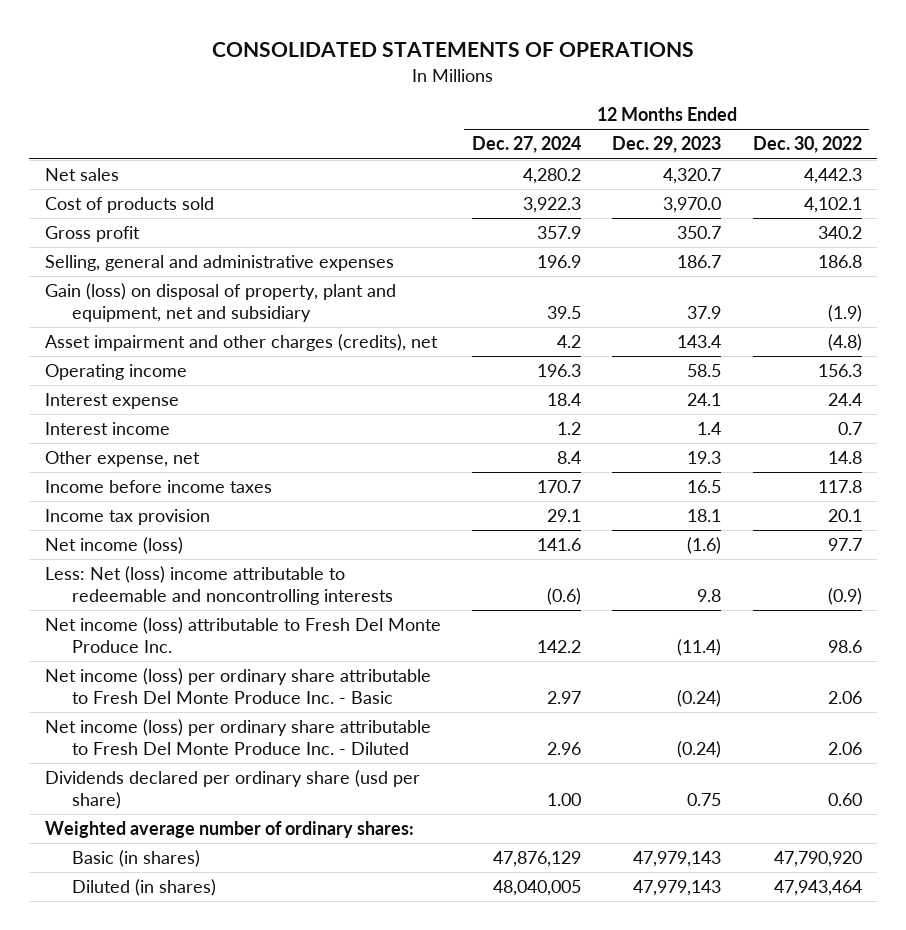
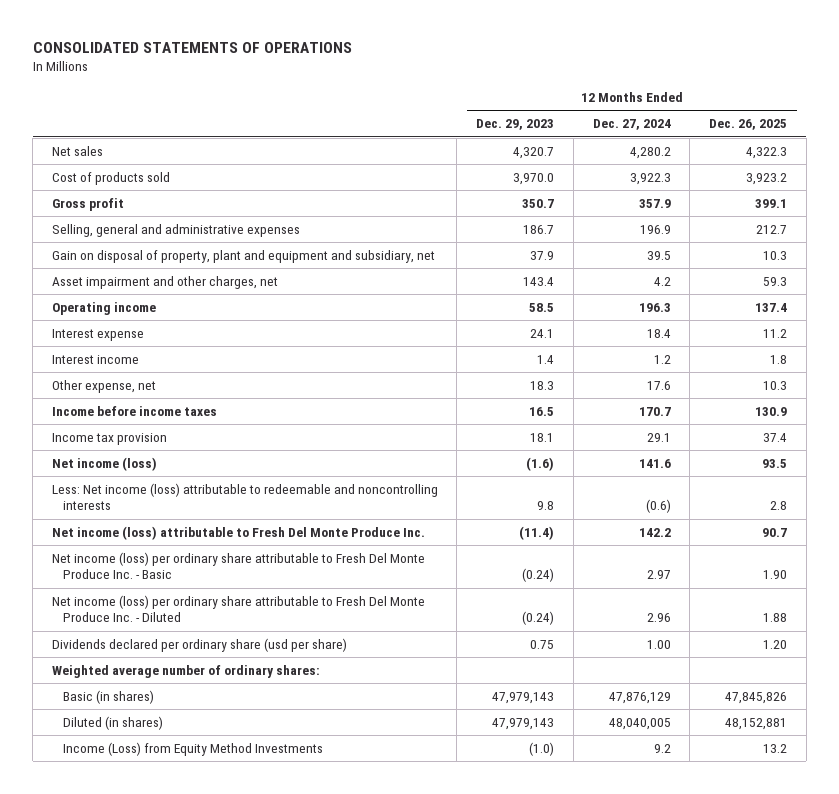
- | 12 Months Ended Dec. 27, 2024 | 12 Months Ended Dec. 29, 2023 | 12 Months Ended Dec. 30, 2022
+ | 12 Months Ended Dec. 29, 2023 | 12 Months Ended Dec. 27, 2024 | 12 Months Ended Dec. 26, 2025
- Gain (loss) on disposal of property, plant and equipment, net and subsidiary | 39.5 | 37.9 | (1.9)
- Asset impairment and other charges (credits), net | 4.2 | 143.4 | (4.8)
+ Gain on disposal of property, plant and equipment and subsidiary, net | 37.9 | 39.5 | 10.3
+ Asset impairment and other charges, net | 143.4 | 4.2 | 59.3
- Other expense, net | 8.4 | 19.3 | 14.8
+ Other expense, net | 18.3 | 17.6 | 10.3
- Less: Net (loss) income attributable to redeemable and noncontrolling interests | (0.6) | 9.8 | (0.9)
+ Less: Net income (loss) attributable to redeemable and noncontrolling interests | 9.8 | (0.6) | 2.8
+ Income (Loss) from Equity Method Investments | (1.0) | 9.2 | 13.2

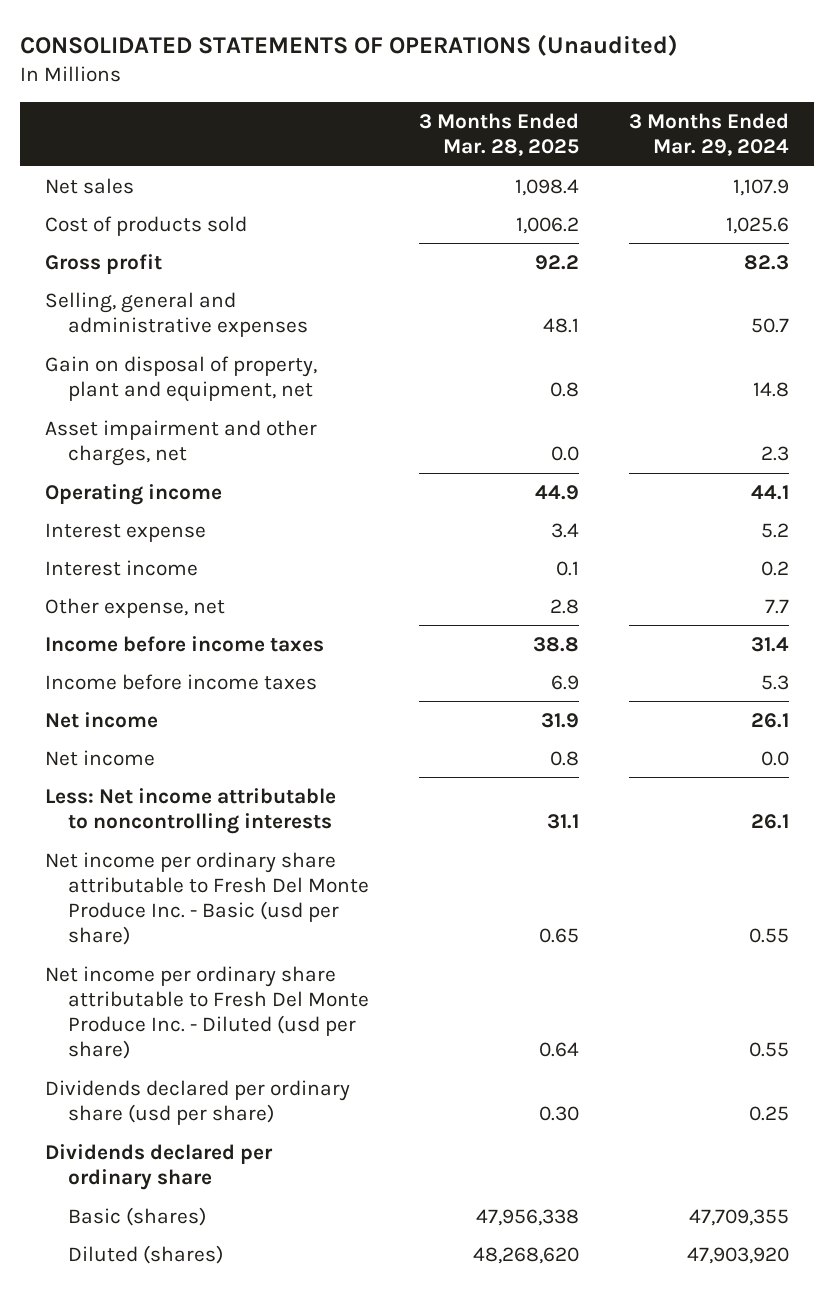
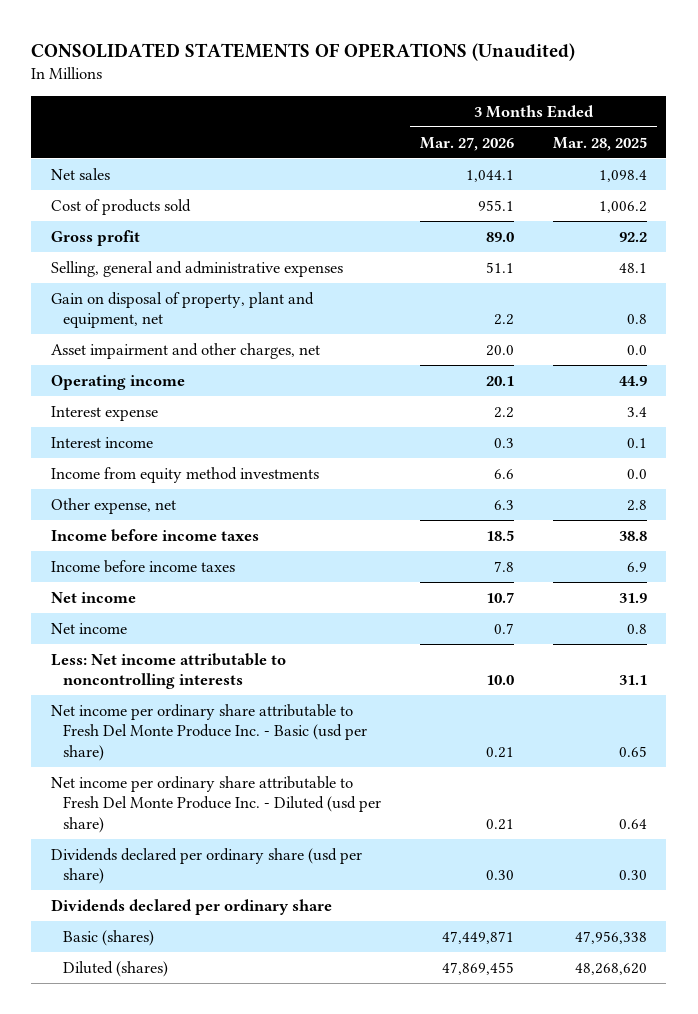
- | 3 Months Ended Mar. 28, 2025 | 3 Months Ended Mar. 29, 2024
+ | 3 Months Ended Mar. 27, 2026 | 3 Months Ended Mar. 28, 2025
+ Income from equity method investments | 6.6 | 0.0

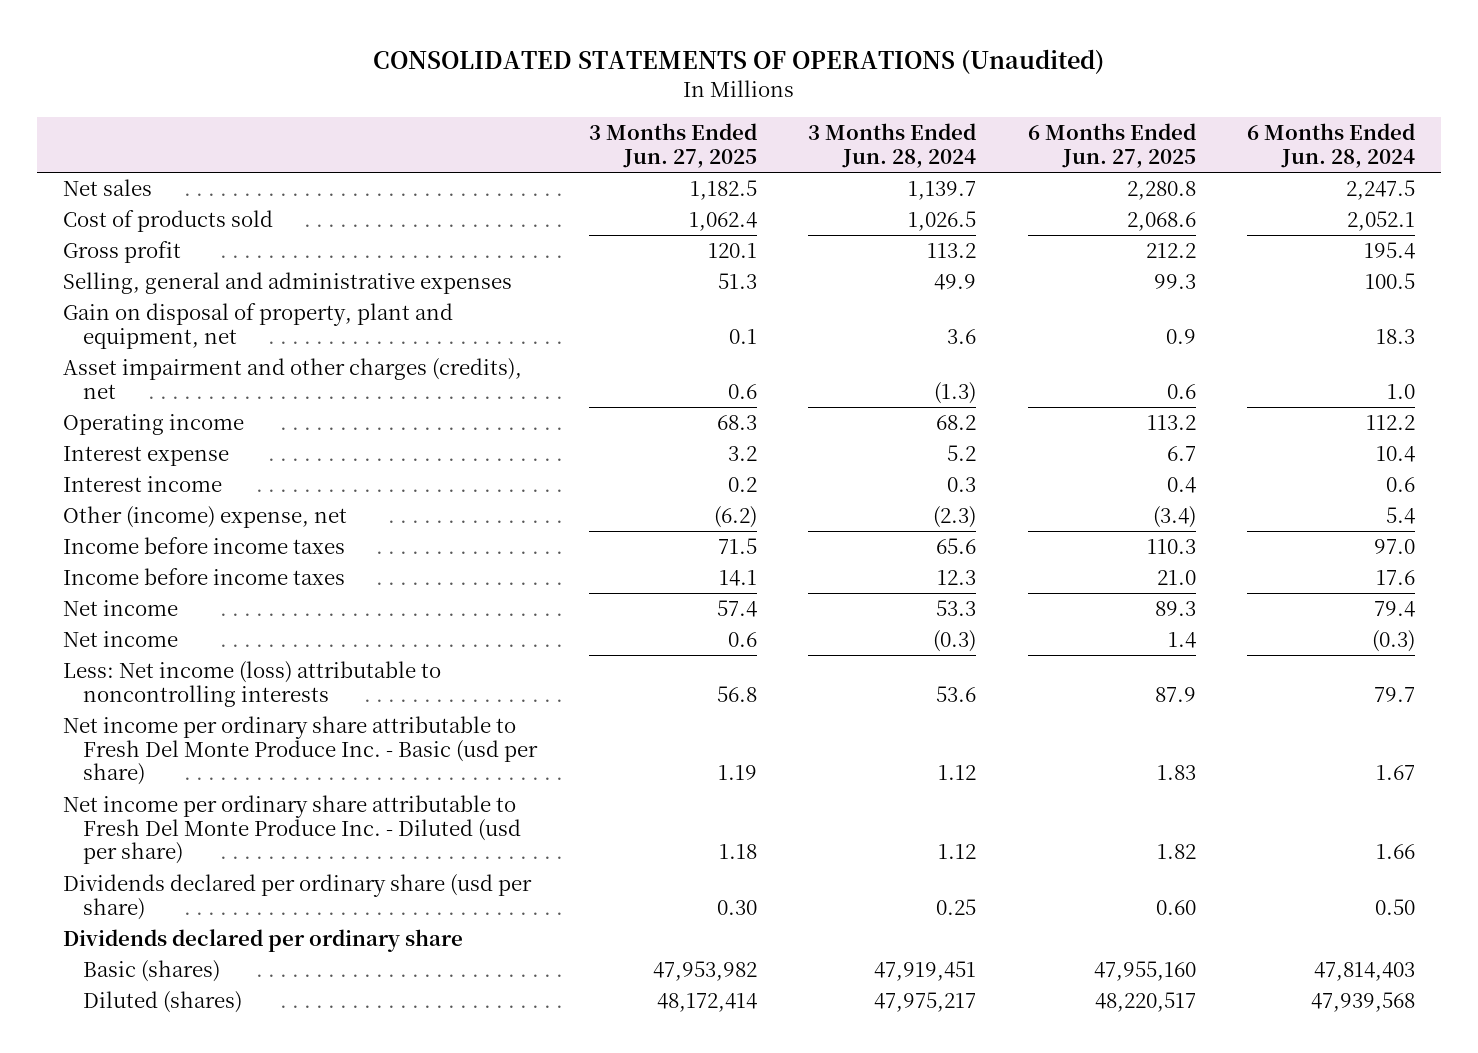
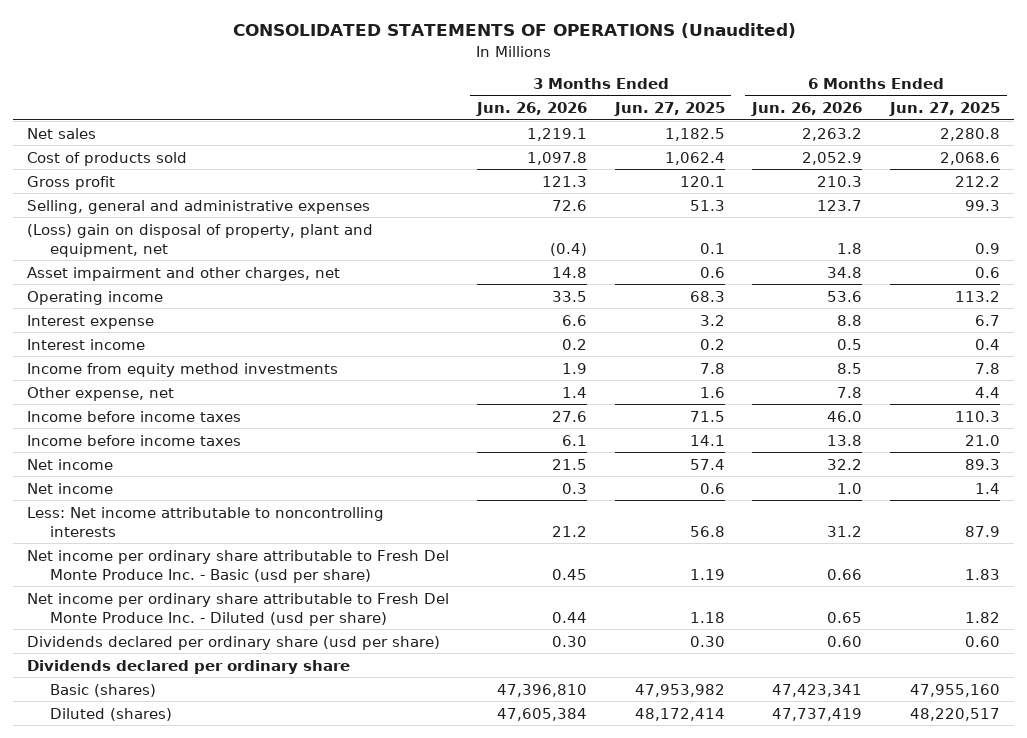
- | 3 Months Ended Jun. 27, 2025 | 3 Months Ended Jun. 28, 2024 | 6 Months Ended Jun. 27, 2025 | 6 Months Ended Jun. 28, 2024
+ | 3 Months Ended Jun. 26, 2026 | 3 Months Ended Jun. 27, 2025 | 6 Months Ended Jun. 26, 2026 | 6 Months Ended Jun. 27, 2025
- Gain on disposal of property, plant and equipment, net | 0.1 | 3.6 | 0.9 | 18.3
- Asset impairment and other charges (credits), net | 0.6 | (1.3) | 0.6 | 1.0
+ (Loss) gain on disposal of property, plant and equipment, net | (0.4) | 0.1 | 1.8 | 0.9
+ Asset impairment and other charges, net | 14.8 | 0.6 | 34.8 | 0.6
- Other (income) expense, net | (6.2) | (2.3) | (3.4) | 5.4
+ Income from equity method investments | 1.9 | 7.8 | 8.5 | 7.8
+ Other expense, net | 1.4 | 1.6 | 7.8 | 4.4
- Less: Net income (loss) attributable to noncontrolling interests | 56.8 | 53.6 | 87.9 | 79.7
+ Less: Net income attributable to noncontrolling interests | 21.2 | 56.8 | 31.2 | 87.9

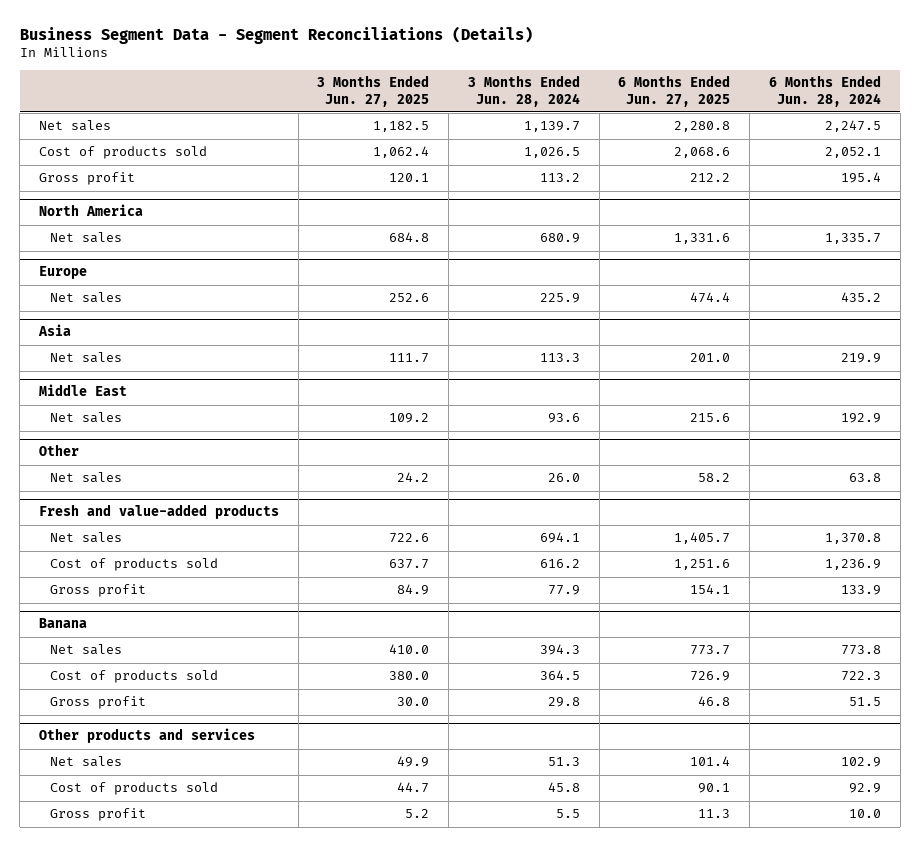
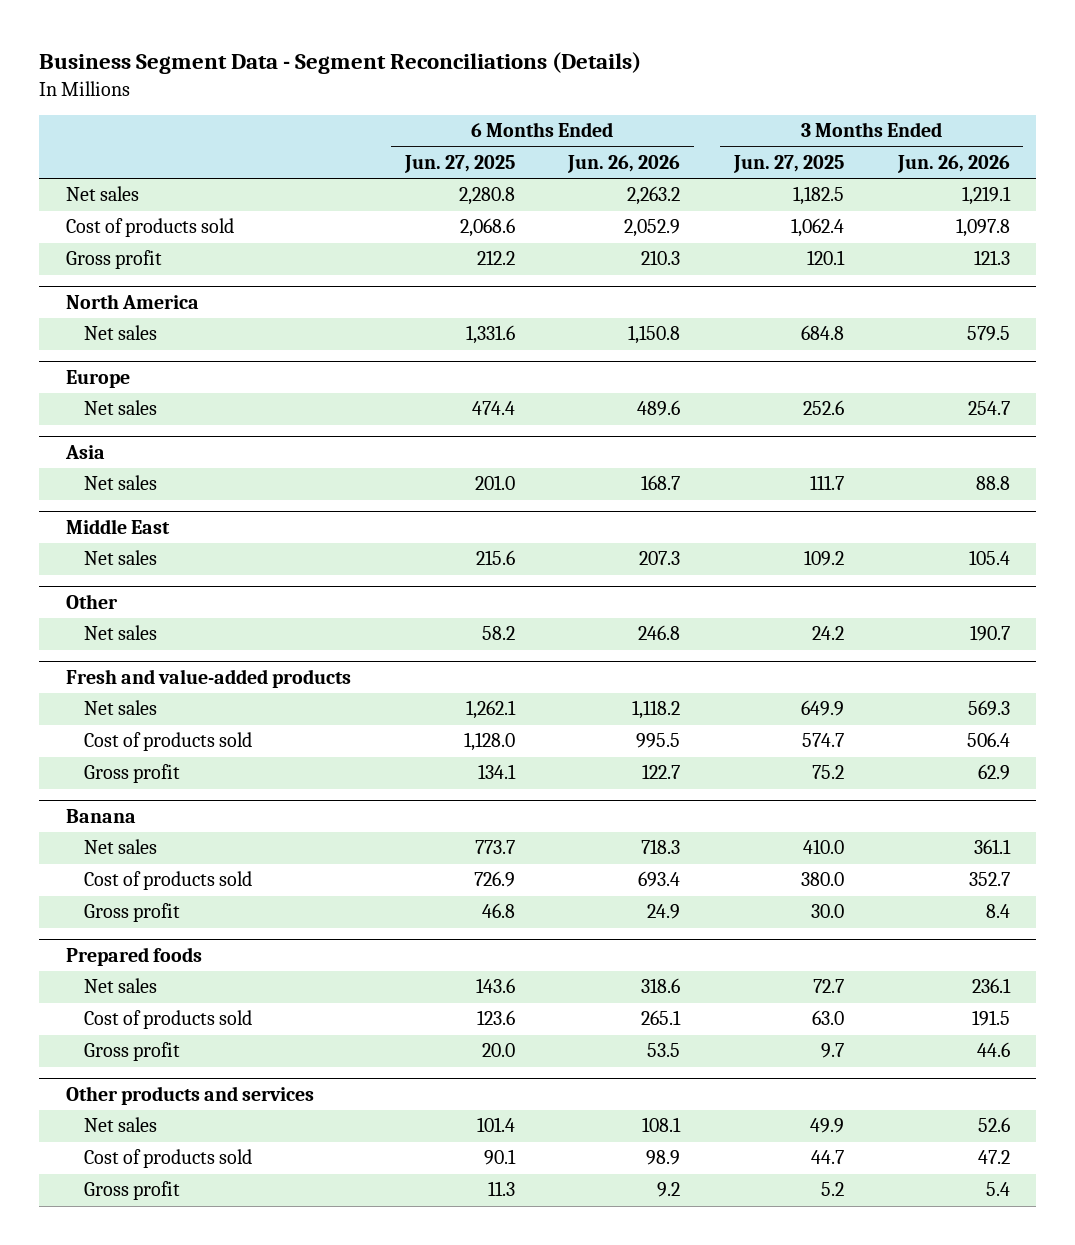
- | 3 Months Ended Jun. 27, 2025 | 3 Months Ended Jun. 28, 2024 | 6 Months Ended Jun. 27, 2025 | 6 Months Ended Jun. 28, 2024
+ | 6 Months Ended Jun. 27, 2025 | 6 Months Ended Jun. 26, 2026 | 3 Months Ended Jun. 27, 2025 | 3 Months Ended Jun. 26, 2026
@ Fresh and value-added products
- Net sales | 722.6 | 694.1 | 1,405.7 | 1,370.8
- Cost of products sold | 637.7 | 616.2 | 1,251.6 | 1,236.9
- Gross profit | 84.9 | 77.9 | 154.1 | 133.9
+ Net sales | 1,262.1 | 1,118.2 | 649.9 | 569.3
+ Cost of products sold | 1,128.0 | 995.5 | 574.7 | 506.4
+ Gross profit | 134.1 | 122.7 | 75.2 | 62.9
+ Prepared foods
+ Net sales | 143.6 | 318.6 | 72.7 | 236.1
+ Cost of products sold | 123.6 | 265.1 | 63.0 | 191.5
+ Gross profit | 20.0 | 53.5 | 9.7 | 44.6

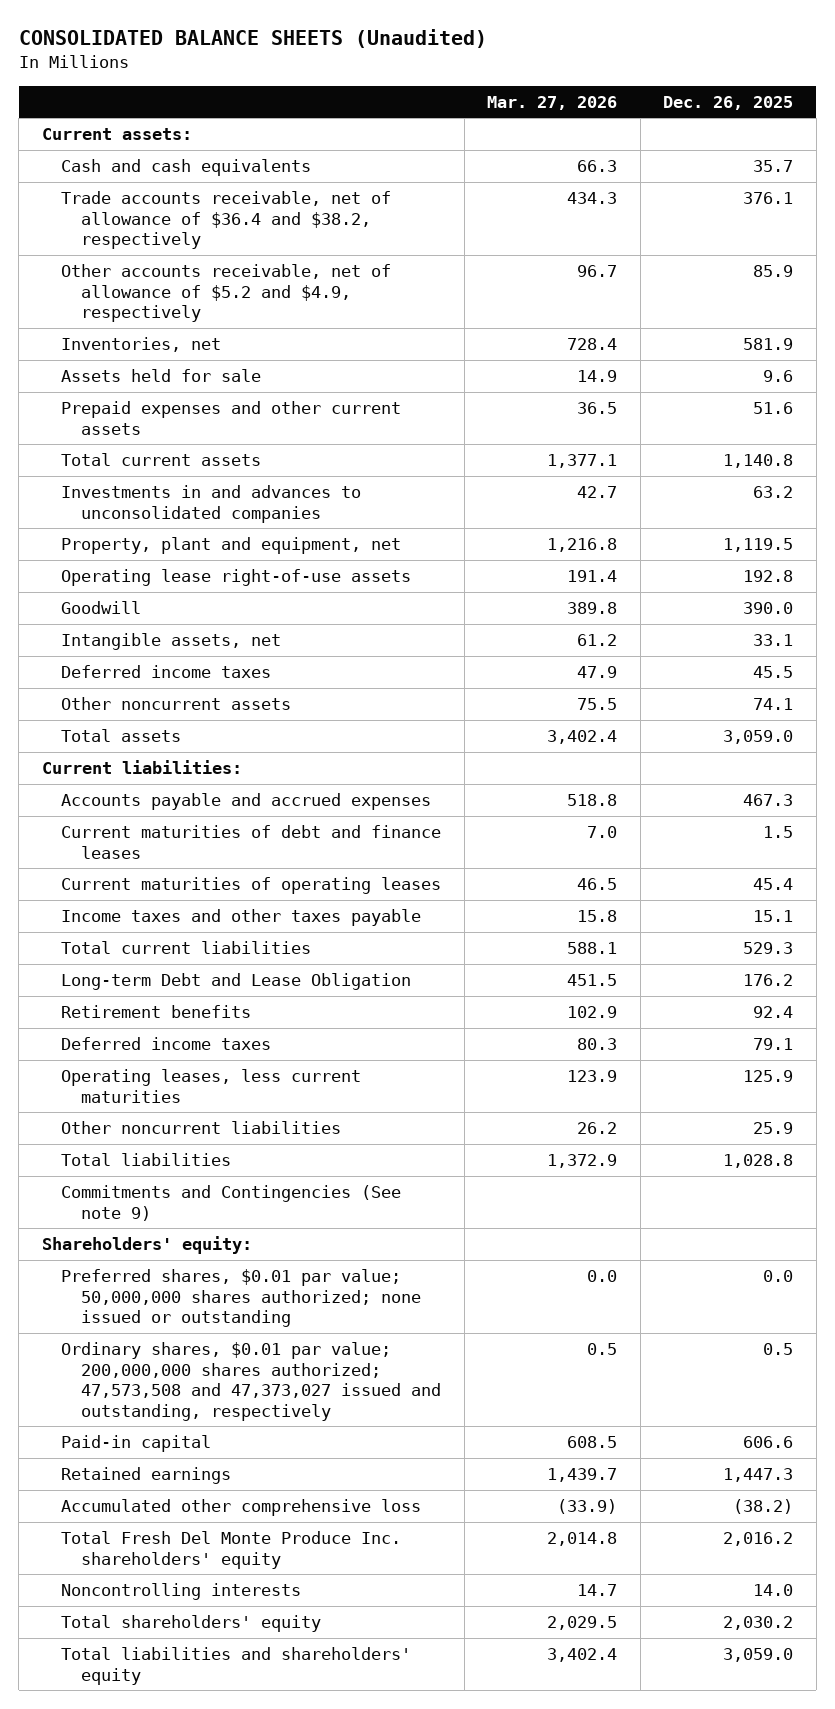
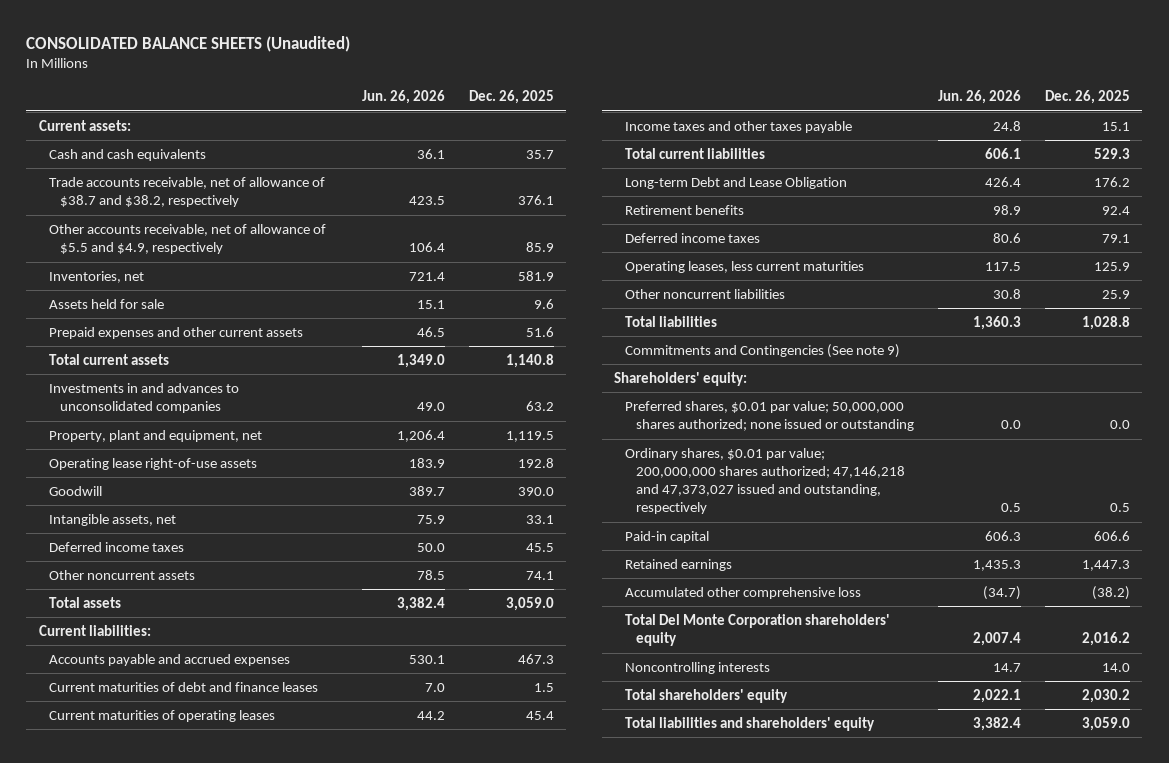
- | Mar. 27, 2026 | Dec. 26, 2025
+ | Jun. 26, 2026 | Dec. 26, 2025
- Trade accounts receivable, net of allowance of $36.4 and $38.2, respectively | 434.3 | 376.1
- Other accounts receivable, net of allowance of $5.2 and $4.9, respectively | 96.7 | 85.9
+ Trade accounts receivable, net of allowance of $38.7 and $38.2, respectively | 423.5 | 376.1
+ Other accounts receivable, net of allowance of $5.5 and $4.9, respectively | 106.4 | 85.9
- Ordinary shares, $0.01 par value; 200,000,000 shares authorized; 47,573,508 and 47,373,027 issued and outstanding, respectively | 0.5 | 0.5
+ Ordinary shares, $0.01 par value; 200,000,000 shares authorized; 47,146,218 and 47,373,027 issued and outstanding, respectively | 0.5 | 0.5
- Total Fresh Del Monte Produce Inc. shareholders' equity | 2,014.8 | 2,016.2
+ Total Del Monte Corporation shareholders' equity | 2,007.4 | 2,016.2

